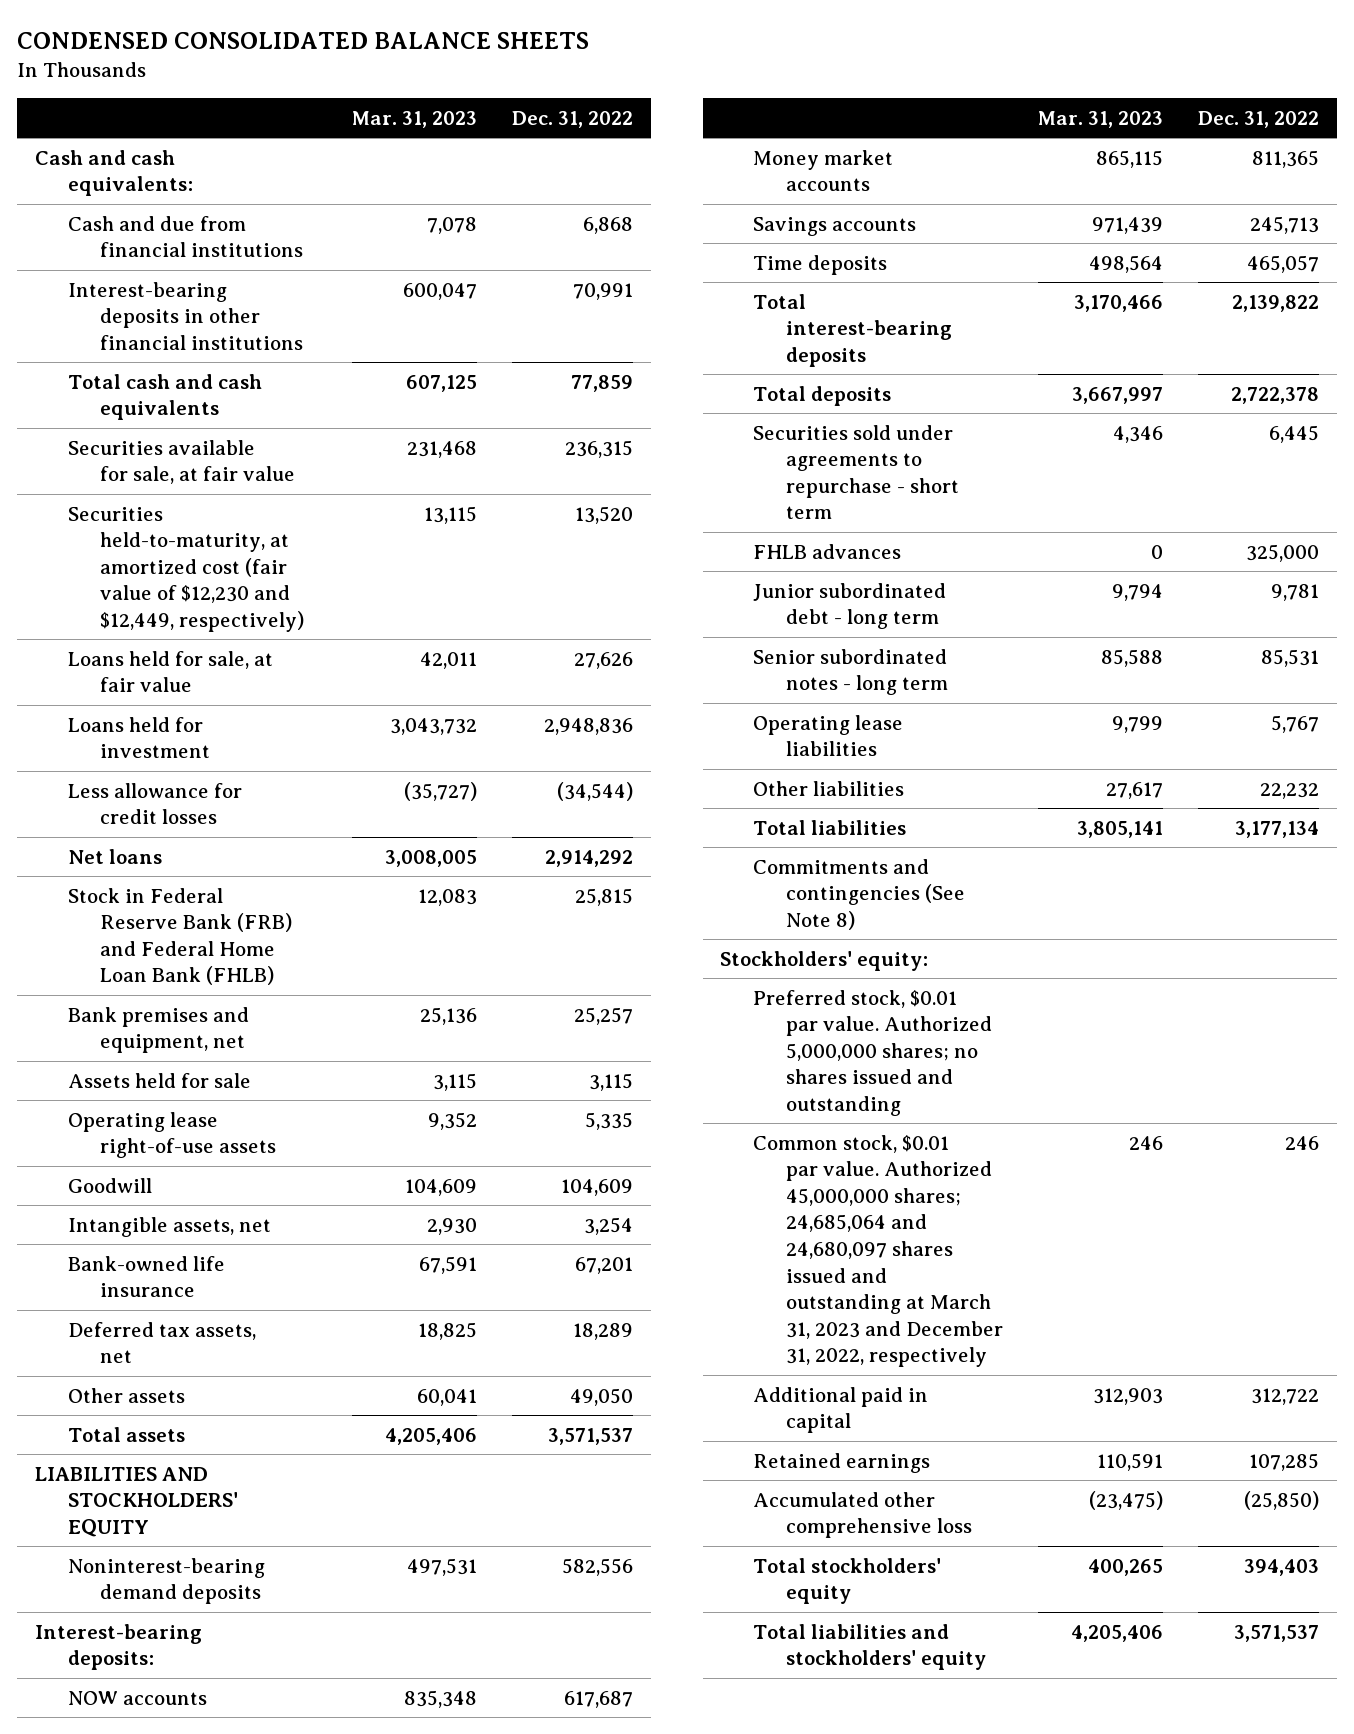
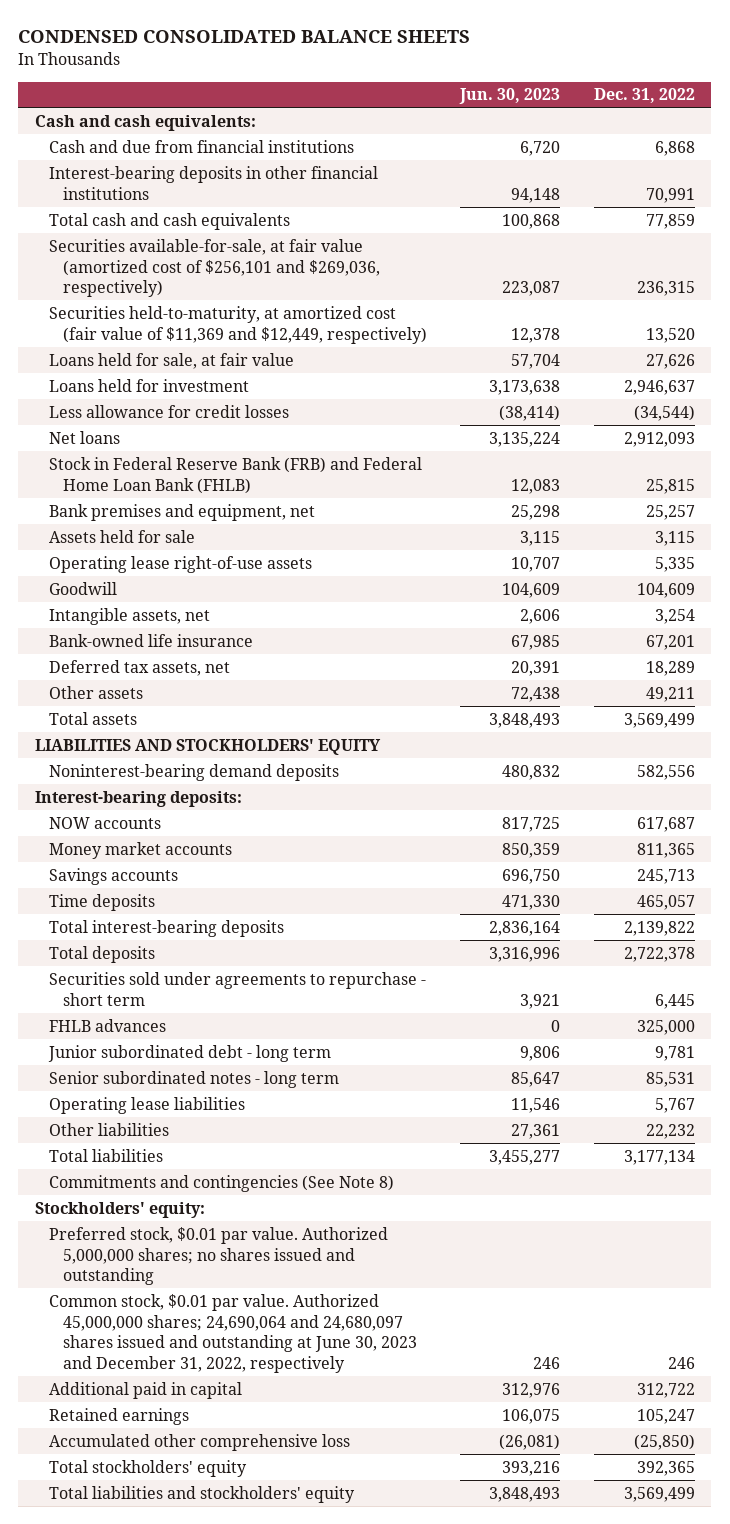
- | Mar. 31, 2023 | Dec. 31, 2022
+ | Jun. 30, 2023 | Dec. 31, 2022
- Securities available for sale, at fair value | 231,468 | 236,315
- Securities held-to-maturity, at amortized cost (fair value of $12,230 and $12,449, respectively) | 13,115 | 13,520
+ Securities available-for-sale, at fair value (amortized cost of $256,101 and $269,036, respectively) | 223,087 | 236,315
+ Securities held-to-maturity, at amortized cost (fair value of $11,369 and $12,449, respectively) | 12,378 | 13,520
- Loans held for investment | 3,043,732 | 2,948,836
+ Loans held for investment | 3,173,638 | 2,946,637
- Net loans | 3,008,005 | 2,914,292
+ Net loans | 3,135,224 | 2,912,093
- Other assets | 60,041 | 49,050
- Total assets | 4,205,406 | 3,571,537
+ Other assets | 72,438 | 49,211
+ Total assets | 3,848,493 | 3,569,499
- Common stock, $0.01 par value. Authorized 45,000,000 shares; 24,685,064 and 24,680,097 shares issued and outstanding at March 31, 2023 and December 31, 2022, respectively | 246 | 246
+ Common stock, $0.01 par value. Authorized 45,000,000 shares; 24,690,064 and 24,680,097 shares issued and outstanding at June 30, 2023 and December 31, 2022, respectively | 246 | 246
- Retained earnings | 110,591 | 107,285
+ Retained earnings | 106,075 | 105,247
- Total stockholders' equity | 400,265 | 394,403
- Total liabilities and stockholders' equity | 4,205,406 | 3,571,537
+ Total stockholders' equity | 393,216 | 392,365
+ Total liabilities and stockholders' equity | 3,848,493 | 3,569,499

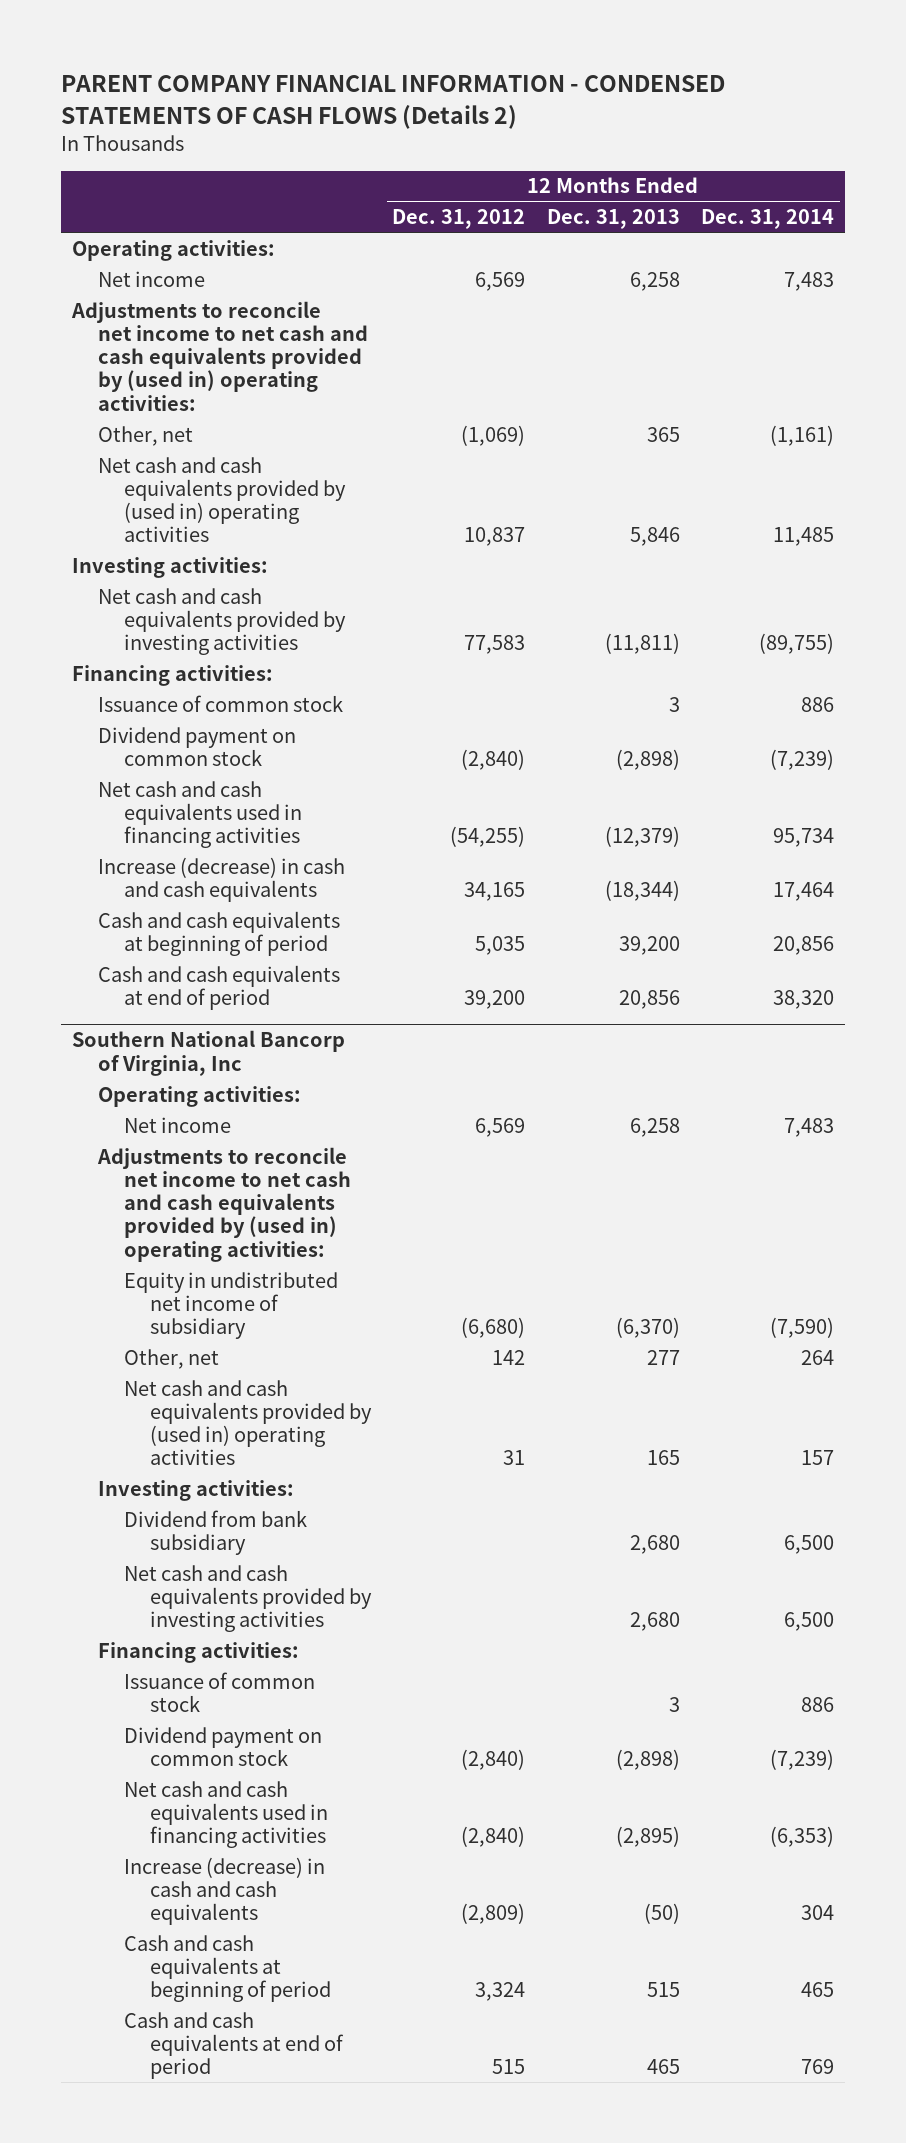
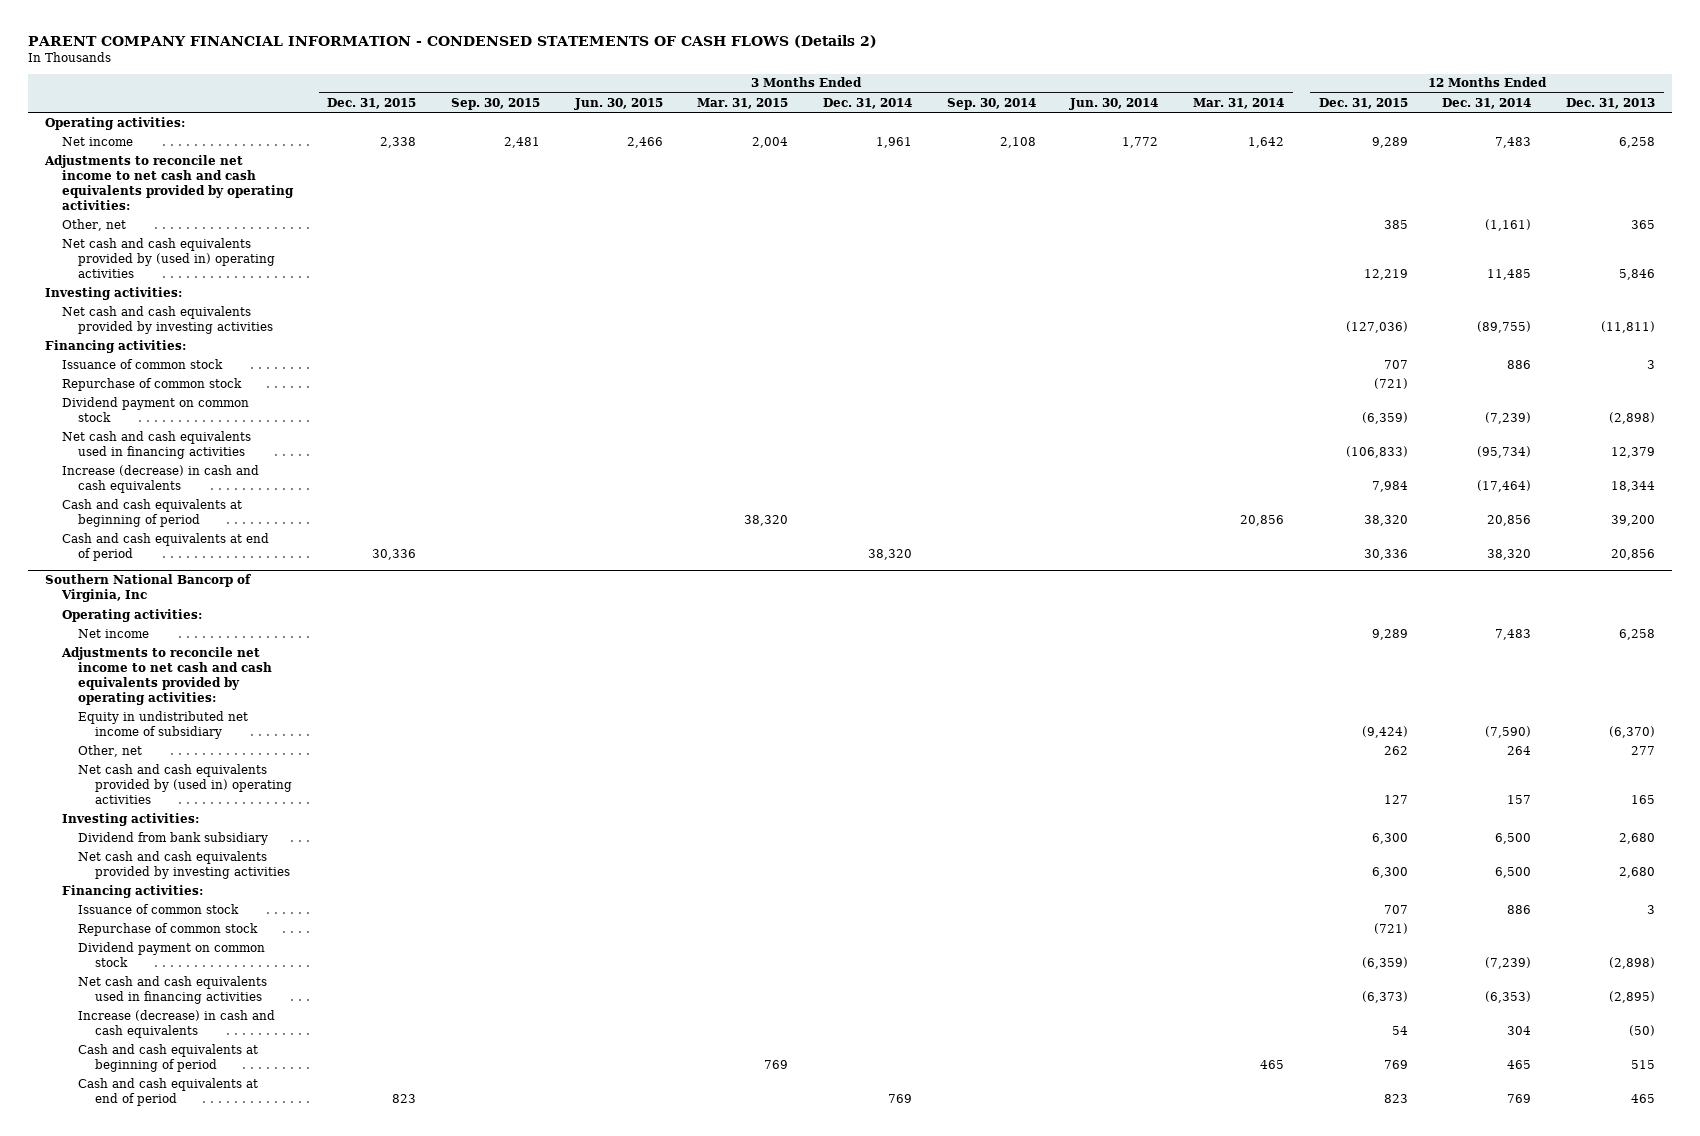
- | 12 Months Ended Dec. 31, 2012 | 12 Months Ended Dec. 31, 2013 | 12 Months Ended Dec. 31, 2014
+ | 3 Months Ended Dec. 31, 2015 | 3 Months Ended Sep. 30, 2015 | 3 Months Ended Jun. 30, 2015 | 3 Months Ended Mar. 31, 2015 | 3 Months Ended Dec. 31, 2014 | 3 Months Ended Sep. 30, 2014 | 3 Months Ended Jun. 30, 2014 | 3 Months Ended Mar. 31, 2014 | 12 Months Ended Dec. 31, 2015 | 12 Months Ended Dec. 31, 2014 | 12 Months Ended Dec. 31, 2013
- Adjustments to reconcile net income to net cash and cash equivalents provided by (used in) operating activities:
+ Adjustments to reconcile net income to net cash and cash equivalents provided by operating activities:
+ Repurchase of common stock | | | | | | | | | (721) | |
- Net cash and cash equivalents used in financing activities | (54,255) | (12,379) | 95,734
- Increase (decrease) in cash and cash equivalents | 34,165 | (18,344) | 17,464
+ Net cash and cash equivalents used in financing activities | | | | | | | | | (106,833) | (95,734) | 12,379
+ Increase (decrease) in cash and cash equivalents | | | | | | | | | 7,984 | (17,464) | 18,344
@ Southern National Bancorp of Virginia, Inc
- Adjustments to reconcile net income to net cash and cash equivalents provided by (used in) operating activities:
+ Adjustments to reconcile net income to net cash and cash equivalents provided by operating activities:
+ Repurchase of common stock | | | | | | | | | (721) | |

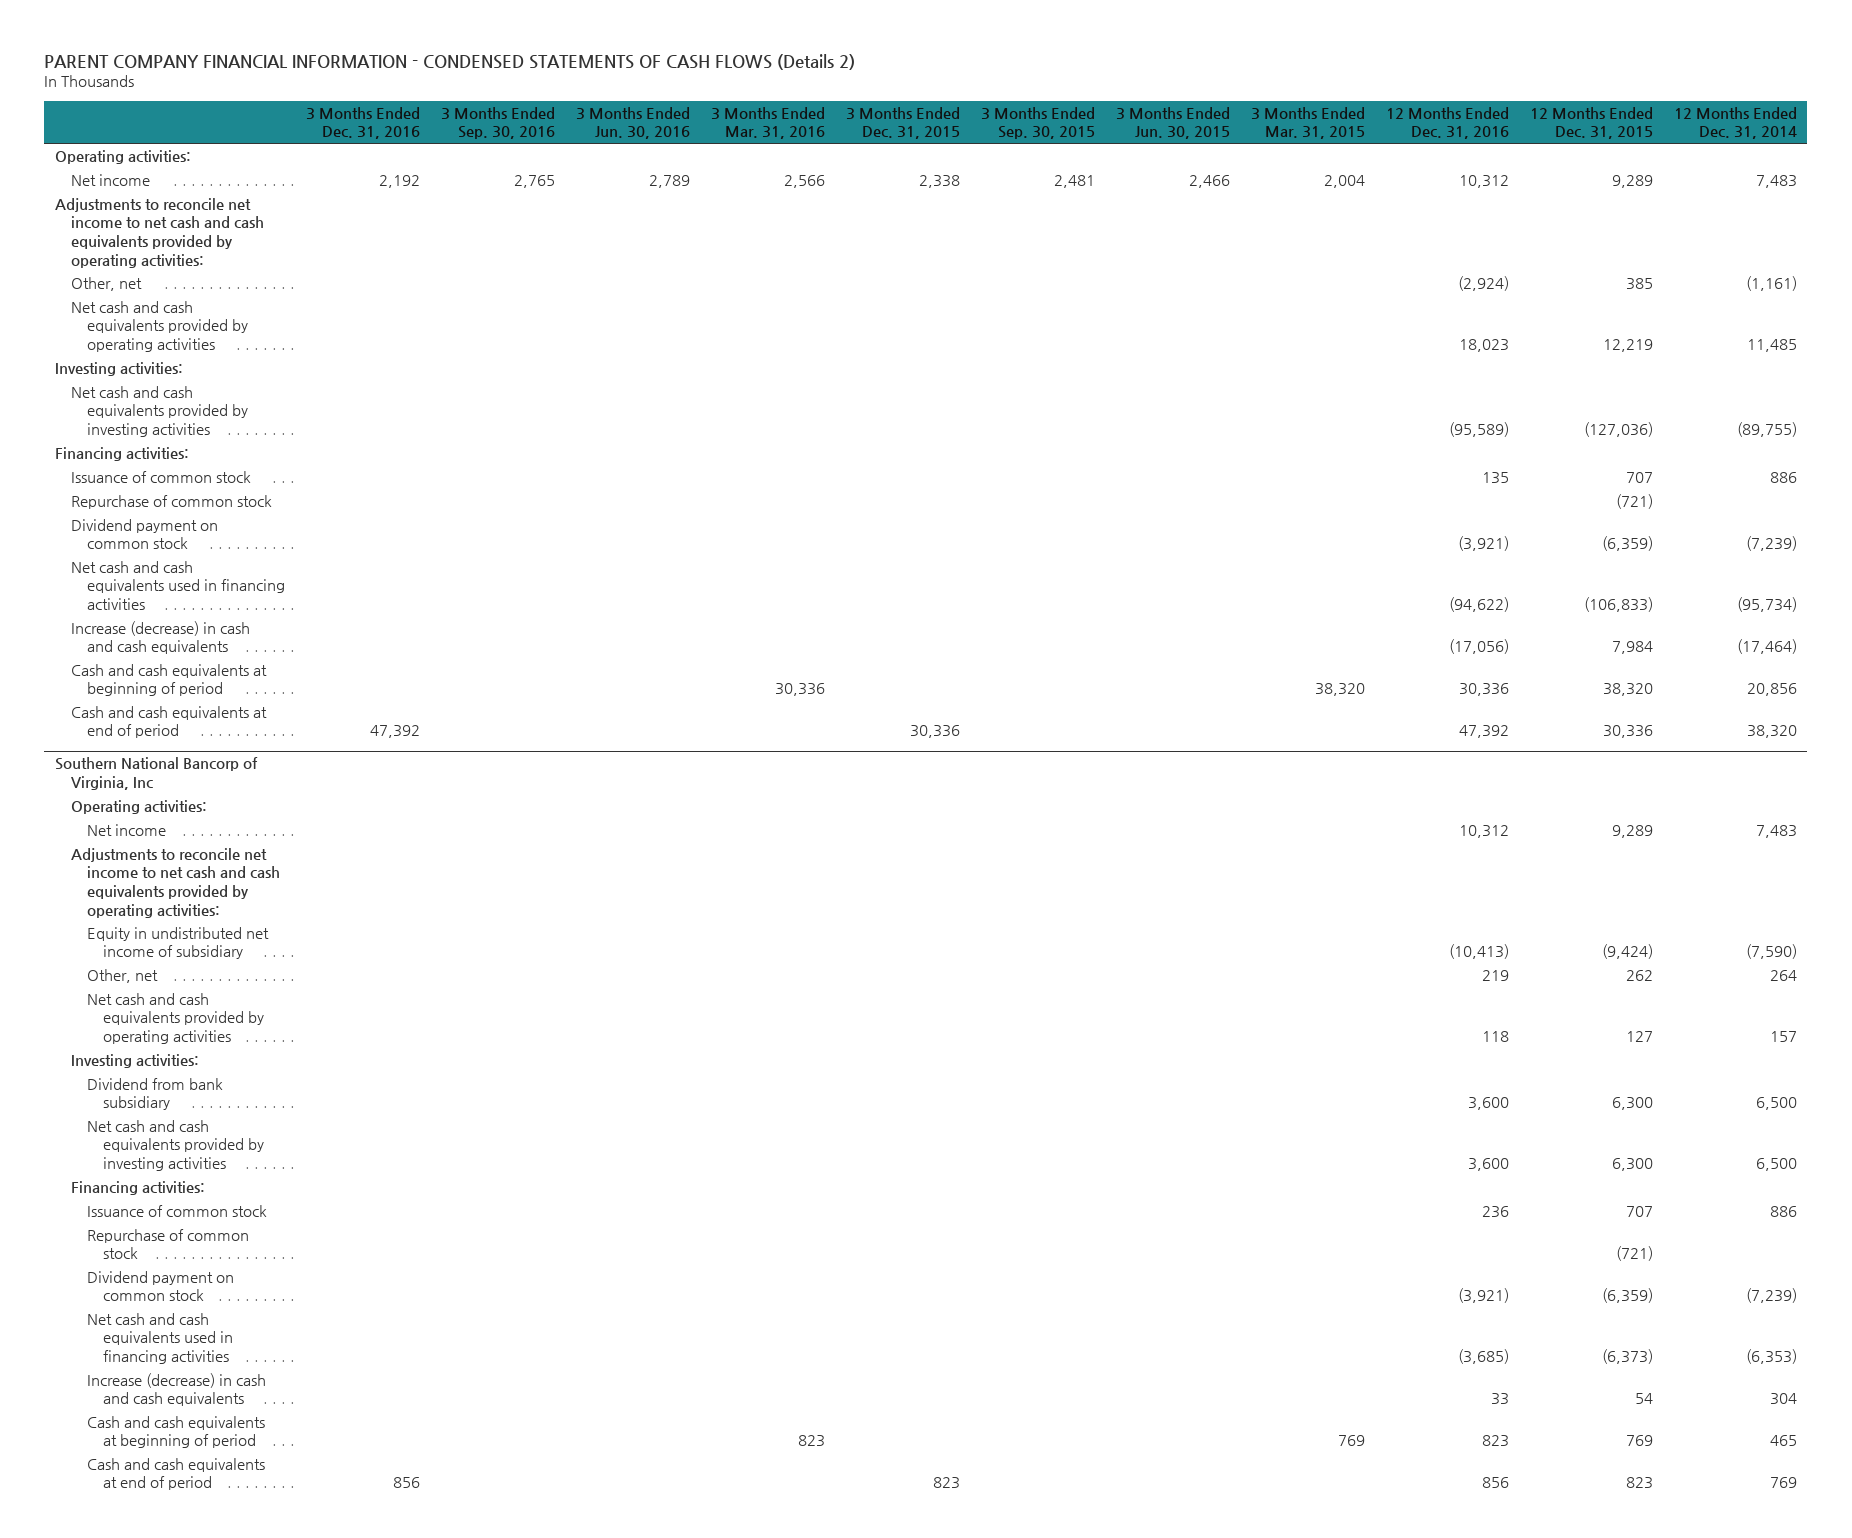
- | 3 Months Ended Dec. 31, 2015 | 3 Months Ended Sep. 30, 2015 | 3 Months Ended Jun. 30, 2015 | 3 Months Ended Mar. 31, 2015 | 3 Months Ended Dec. 31, 2014 | 3 Months Ended Sep. 30, 2014 | 3 Months Ended Jun. 30, 2014 | 3 Months Ended Mar. 31, 2014 | 12 Months Ended Dec. 31, 2015 | 12 Months Ended Dec. 31, 2014 | 12 Months Ended Dec. 31, 2013
+ | 3 Months Ended Dec. 31, 2016 | 3 Months Ended Sep. 30, 2016 | 3 Months Ended Jun. 30, 2016 | 3 Months Ended Mar. 31, 2016 | 3 Months Ended Dec. 31, 2015 | 3 Months Ended Sep. 30, 2015 | 3 Months Ended Jun. 30, 2015 | 3 Months Ended Mar. 31, 2015 | 12 Months Ended Dec. 31, 2016 | 12 Months Ended Dec. 31, 2015 | 12 Months Ended Dec. 31, 2014
- Net cash and cash equivalents provided by (used in) operating activities | | | | | | | | | 12,219 | 11,485 | 5,846
+ Net cash and cash equivalents provided by operating activities | | | | | | | | | 18,023 | 12,219 | 11,485
@ Southern National Bancorp of Virginia, Inc
- Net cash and cash equivalents provided by (used in) operating activities | | | | | | | | | 127 | 157 | 165
+ Net cash and cash equivalents provided by operating activities | | | | | | | | | 118 | 127 | 157

